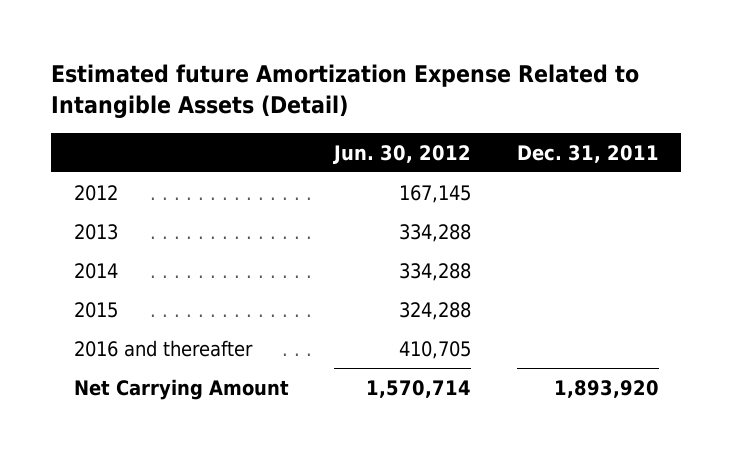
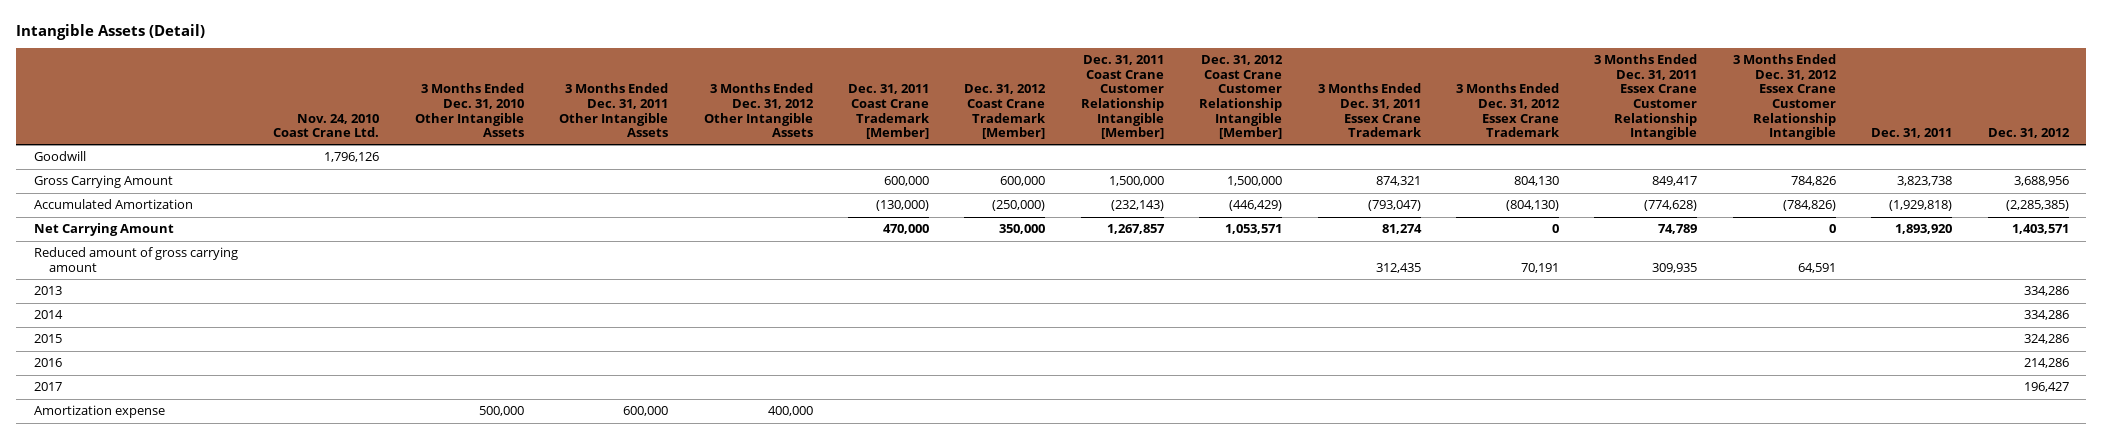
- Estimated future Amortization Expense Related to Intangible Assets (Detail)
+ Intangible Assets (Detail)
- | Jun. 30, 2012 | Dec. 31, 2011
+ | Nov. 24, 2010 Coast Crane Ltd. | 3 Months Ended Dec. 31, 2010 Other Intangible Assets | 3 Months Ended Dec. 31, 2011 Other Intangible Assets | 3 Months Ended Dec. 31, 2012 Other Intangible Assets | Dec. 31, 2011 Coast Crane Trademark [Member] | Dec. 31, 2012 Coast Crane Trademark [Member] | Dec. 31, 2011 Coast Crane Customer Relationship Intangible [Member] | Dec. 31, 2012 Coast Crane Customer Relationship Intangible [Member] | 3 Months Ended Dec. 31, 2011 Essex Crane Trademark | 3 Months Ended Dec. 31, 2012 Essex Crane Trademark | 3 Months Ended Dec. 31, 2011 Essex Crane Customer Relationship Intangible | 3 Months Ended Dec. 31, 2012 Essex Crane Customer Relationship Intangible | Dec. 31, 2011 | Dec. 31, 2012
- 2012 | 167,145 |
+ Goodwill | 1,796,126 | | | | | | | | | | | | |
+ Gross Carrying Amount | | | | | 600,000 | 600,000 | 1,500,000 | 1,500,000 | 874,321 | 804,130 | 849,417 | 784,826 | 3,823,738 | 3,688,956
+ Accumulated Amortization | | | | | (130,000) | (250,000) | (232,143) | (446,429) | (793,047) | (804,130) | (774,628) | (784,826) | (1,929,818) | (2,285,385)
moved up: Net Carrying Amount | | | | | 470,000 | 350,000 | 1,267,857 | 1,053,571 | 81,274 | 0 | 74,789 | 0 | 1,893,920 | 1,403,571
+ Reduced amount of gross carrying amount | | | | | | | | | 312,435 | 70,191 | 309,935 | 64,591 | |
- 2016 and thereafter | 410,705 |
+ 2016 | | | | | | | | | | | | | | 214,286
+ 2017 | | | | | | | | | | | | | | 196,427
+ Amortization expense | | 500,000 | 600,000 | 400,000 | | | | | | | | | |

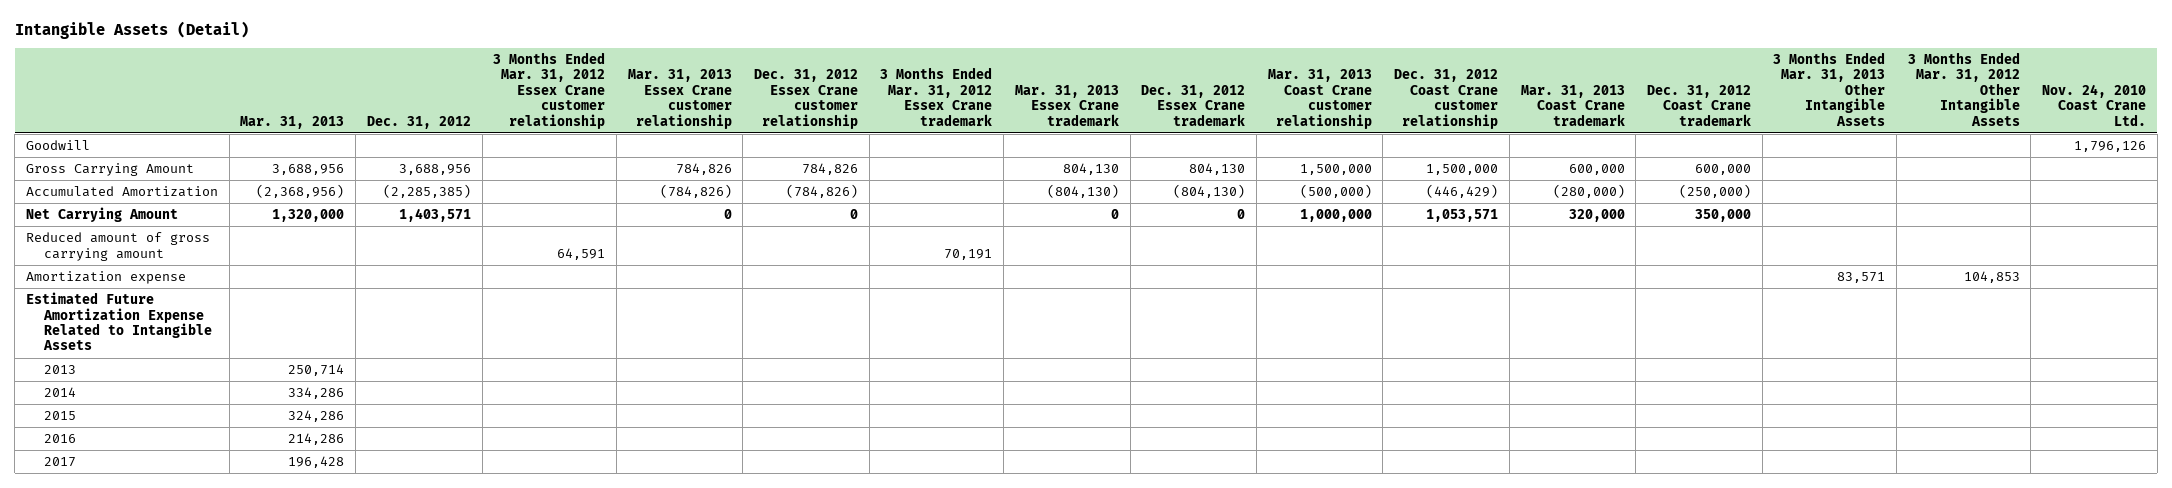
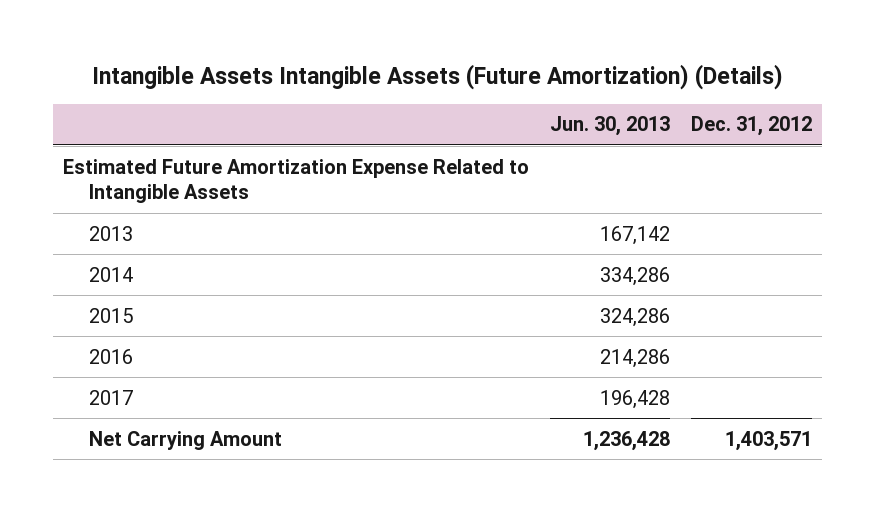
- Intangible Assets (Detail)
+ Intangible Assets Intangible Assets (Future Amortization) (Details)
- | Mar. 31, 2013 | Dec. 31, 2012 | 3 Months Ended Mar. 31, 2012 Essex Crane customer relationship | Mar. 31, 2013 Essex Crane customer relationship | Dec. 31, 2012 Essex Crane customer relationship | 3 Months Ended Mar. 31, 2012 Essex Crane trademark | Mar. 31, 2013 Essex Crane trademark | Dec. 31, 2012 Essex Crane trademark | Mar. 31, 2013 Coast Crane customer relationship | Dec. 31, 2012 Coast Crane customer relationship | Mar. 31, 2013 Coast Crane trademark | Dec. 31, 2012 Coast Crane trademark | 3 Months Ended Mar. 31, 2013 Other Intangible Assets | 3 Months Ended Mar. 31, 2012 Other Intangible Assets | Nov. 24, 2010 Coast Crane Ltd.
+ | Jun. 30, 2013 | Dec. 31, 2012
- Goodwill | | | | | | | | | | | | | | | 1,796,126
- Gross Carrying Amount | 3,688,956 | 3,688,956 | | 784,826 | 784,826 | | 804,130 | 804,130 | 1,500,000 | 1,500,000 | 600,000 | 600,000 | | |
- Accumulated Amortization | (2,368,956) | (2,285,385) | | (784,826) | (784,826) | | (804,130) | (804,130) | (500,000) | (446,429) | (280,000) | (250,000) | | |
- Reduced amount of gross carrying amount | | | 64,591 | | | 70,191 | | | | | | | | |
- Amortization expense | | | | | | | | | | | | | 83,571 | 104,853 |
moved down: Net Carrying Amount | 1,236,428 | 1,403,571

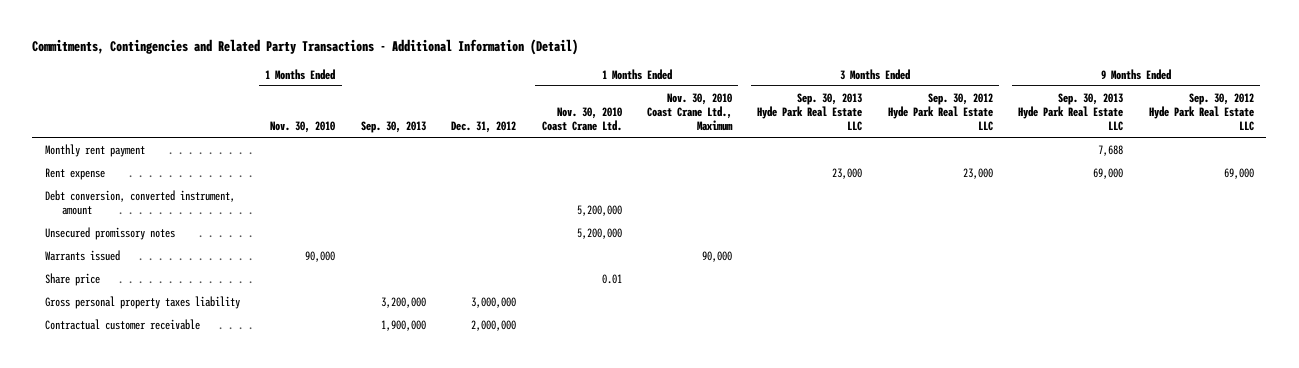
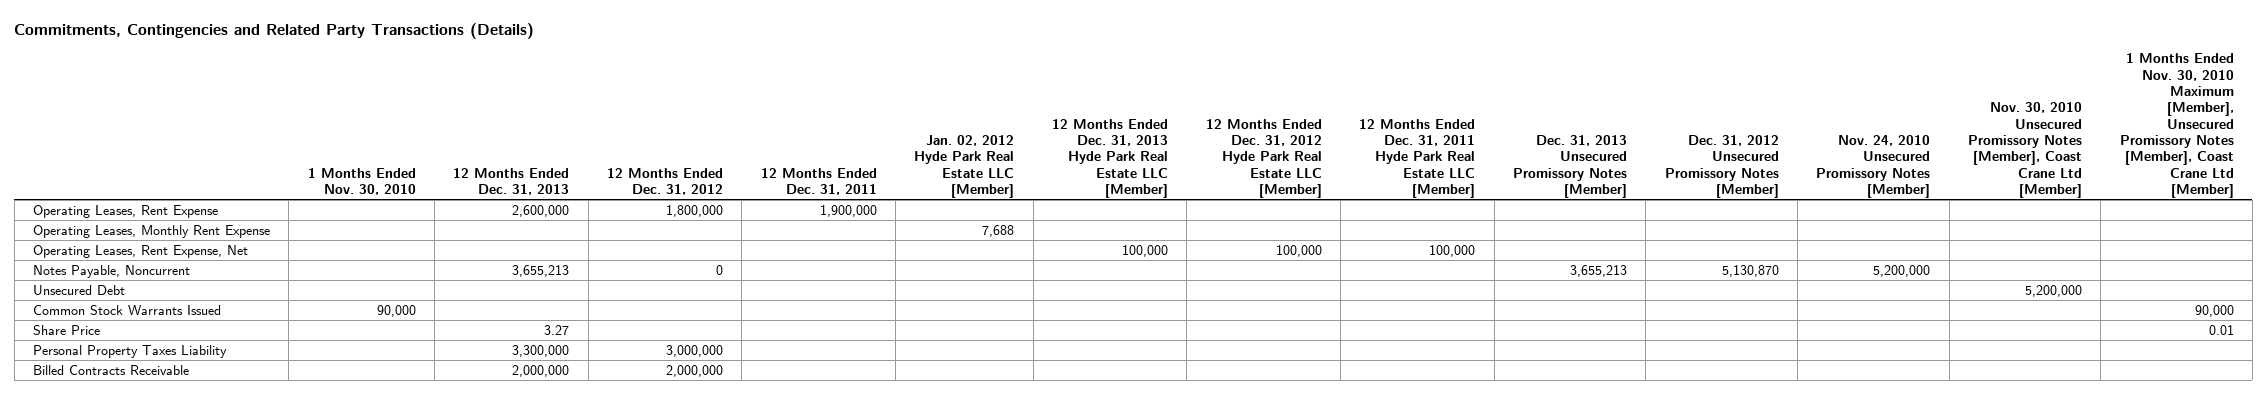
- Commitments, Contingencies and Related Party Transactions - Additional Information (Detail)
+ Commitments, Contingencies and Related Party Transactions (Details)
- | 1 Months Ended Nov. 30, 2010 | Sep. 30, 2013 | Dec. 31, 2012 | 1 Months Ended Nov. 30, 2010 Coast Crane Ltd. | 1 Months Ended Nov. 30, 2010 Coast Crane Ltd., Maximum | 3 Months Ended Sep. 30, 2013 Hyde Park Real Estate LLC | 3 Months Ended Sep. 30, 2012 Hyde Park Real Estate LLC | 9 Months Ended Sep. 30, 2013 Hyde Park Real Estate LLC | 9 Months Ended Sep. 30, 2012 Hyde Park Real Estate LLC
+ | 1 Months Ended Nov. 30, 2010 | 12 Months Ended Dec. 31, 2013 | 12 Months Ended Dec. 31, 2012 | 12 Months Ended Dec. 31, 2011 | Jan. 02, 2012 Hyde Park Real Estate LLC [Member] | 12 Months Ended Dec. 31, 2013 Hyde Park Real Estate LLC [Member] | 12 Months Ended Dec. 31, 2012 Hyde Park Real Estate LLC [Member] | 12 Months Ended Dec. 31, 2011 Hyde Park Real Estate LLC [Member] | Dec. 31, 2013 Unsecured Promissory Notes [Member] | Dec. 31, 2012 Unsecured Promissory Notes [Member] | Nov. 24, 2010 Unsecured Promissory Notes [Member] | Nov. 30, 2010 Unsecured Promissory Notes [Member], Coast Crane Ltd [Member] | 1 Months Ended Nov. 30, 2010 Maximum [Member], Unsecured Promissory Notes [Member], Coast Crane Ltd [Member]
- Monthly rent payment | | | | | | | | 7,688 |
- Rent expense | | | | | | 23,000 | 23,000 | 69,000 | 69,000
- Debt conversion, converted instrument, amount | | | | 5,200,000 | | | | |
- Unsecured promissory notes | | | | 5,200,000 | | | | |
- Warrants issued | 90,000 | | | | 90,000 | | | |
- Share price | | | | 0.01 | | | | |
- Gross personal property taxes liability | | 3,200,000 | 3,000,000 | | | | | |
- Contractual customer receivable | | 1,900,000 | 2,000,000 | | | | | |
+ Operating Leases, Rent Expense | | 2,600,000 | 1,800,000 | 1,900,000 | | | | | | | | |
+ Operating Leases, Monthly Rent Expense | | | | | 7,688 | | | | | | | |
+ Operating Leases, Rent Expense, Net | | | | | | 100,000 | 100,000 | 100,000 | | | | |
+ Notes Payable, Noncurrent | | 3,655,213 | 0 | | | | | | 3,655,213 | 5,130,870 | 5,200,000 | |
+ Unsecured Debt | | | | | | | | | | | | 5,200,000 |
+ Common Stock Warrants Issued | 90,000 | | | | | | | | | | | | 90,000
+ Share Price | | 3.27 | | | | | | | | | | | 0.01
+ Personal Property Taxes Liability | | 3,300,000 | 3,000,000 | | | | | | | | | |
+ Billed Contracts Receivable | | 2,000,000 | 2,000,000 | | | | | | | | | |

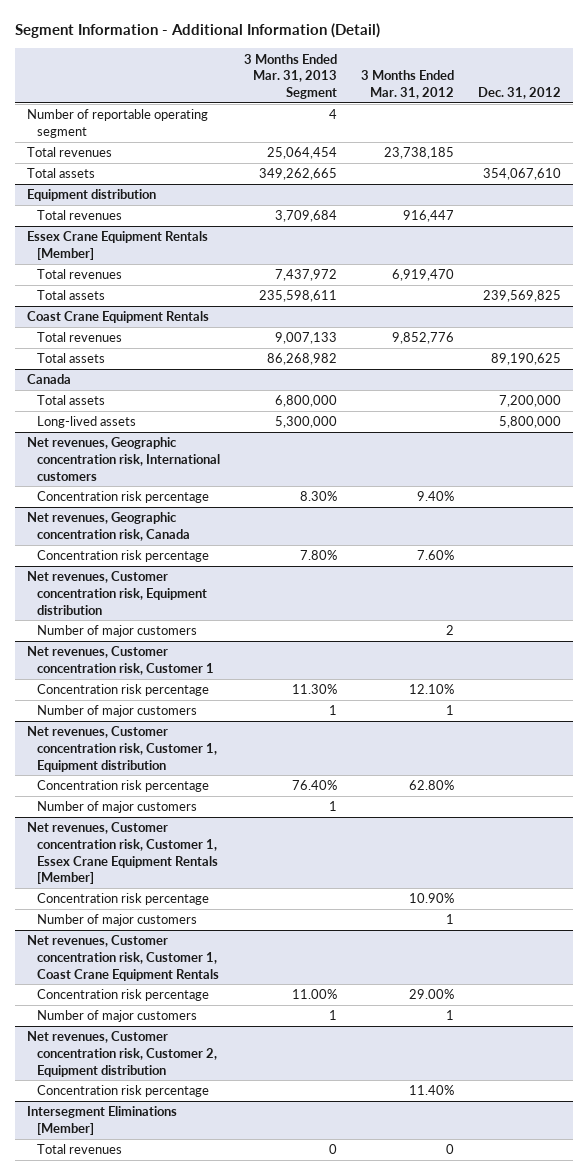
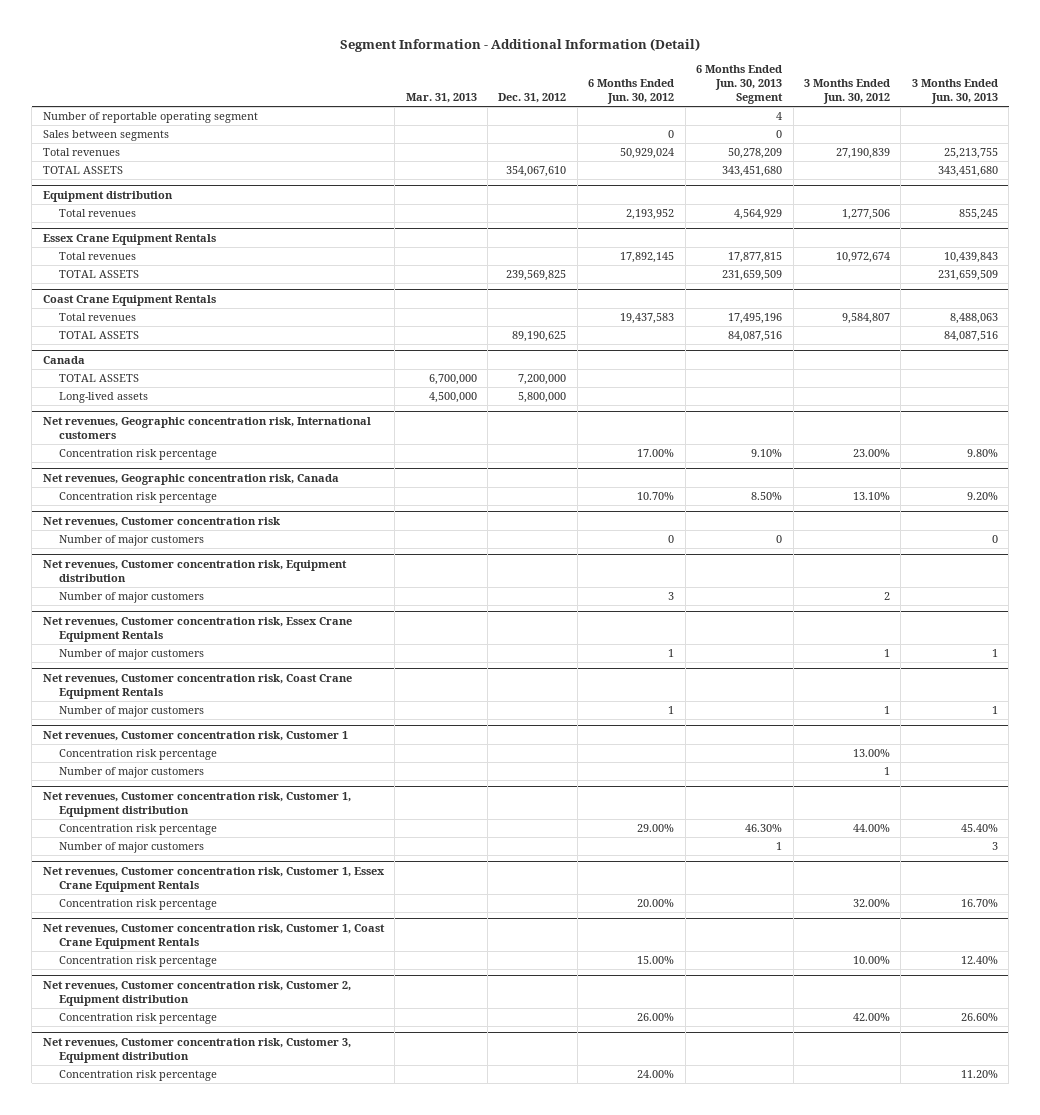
- | 3 Months Ended Mar. 31, 2013 Segment | 3 Months Ended Mar. 31, 2012 | Dec. 31, 2012
+ | Mar. 31, 2013 | Dec. 31, 2012 | 6 Months Ended Jun. 30, 2012 | 6 Months Ended Jun. 30, 2013 Segment | 3 Months Ended Jun. 30, 2012 | 3 Months Ended Jun. 30, 2013
+ Sales between segments | | | 0 | 0 | |
- Total assets | 349,262,665 | | 354,067,610
+ TOTAL ASSETS | | 354,067,610 | | 343,451,680 | | 343,451,680
- Essex Crane Equipment Rentals [Member]
+ Essex Crane Equipment Rentals
- Total assets | 235,598,611 | | 239,569,825
+ TOTAL ASSETS | | 239,569,825 | | 231,659,509 | | 231,659,509
@ Coast Crane Equipment Rentals
- Total assets | 86,268,982 | | 89,190,625
+ TOTAL ASSETS | | 89,190,625 | | 84,087,516 | | 84,087,516
@ Canada
- Total assets | 6,800,000 | | 7,200,000
+ TOTAL ASSETS | 6,700,000 | 7,200,000 | | | |
+ Net revenues, Customer concentration risk
+ Number of major customers | | | 0 | 0 | | 0
+ Net revenues, Customer concentration risk, Essex Crane Equipment Rentals
+ Number of major customers | | | 1 | | 1 | 1
+ Net revenues, Customer concentration risk, Coast Crane Equipment Rentals
+ Number of major customers | | | 1 | | 1 | 1
- Net revenues, Customer concentration risk, Customer 1, Essex Crane Equipment Rentals [Member]
+ Net revenues, Customer concentration risk, Customer 1, Essex Crane Equipment Rentals
- Number of major customers | | 1 |
@ Net revenues, Customer concentration risk, Customer 1, Coast Crane Equipment Rentals
- Number of major customers | 1 | 1 |
- Intersegment Eliminations [Member]
- Total revenues | 0 | 0 |
+ Net revenues, Customer concentration risk, Customer 3, Equipment distribution
+ Concentration risk percentage | | | 24.00% | | | 11.20%

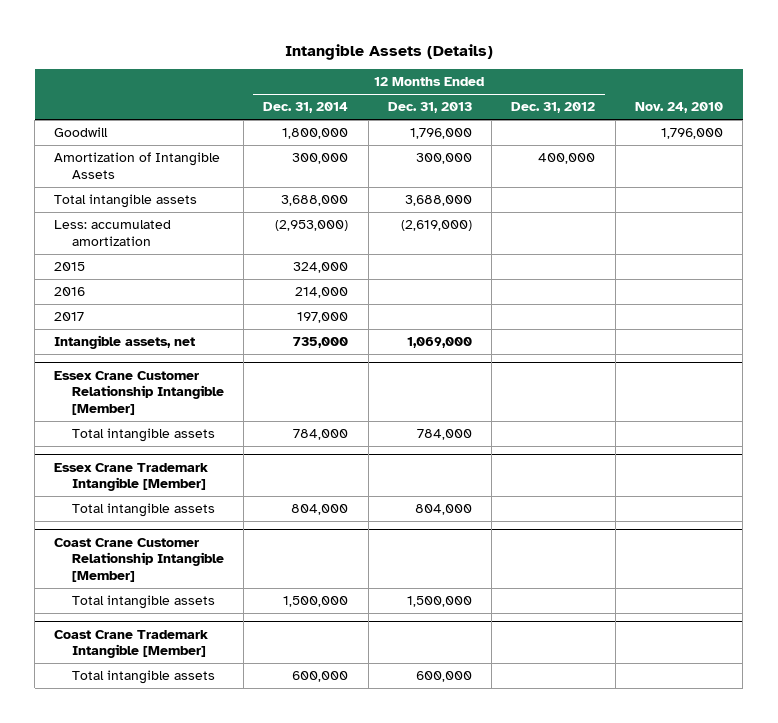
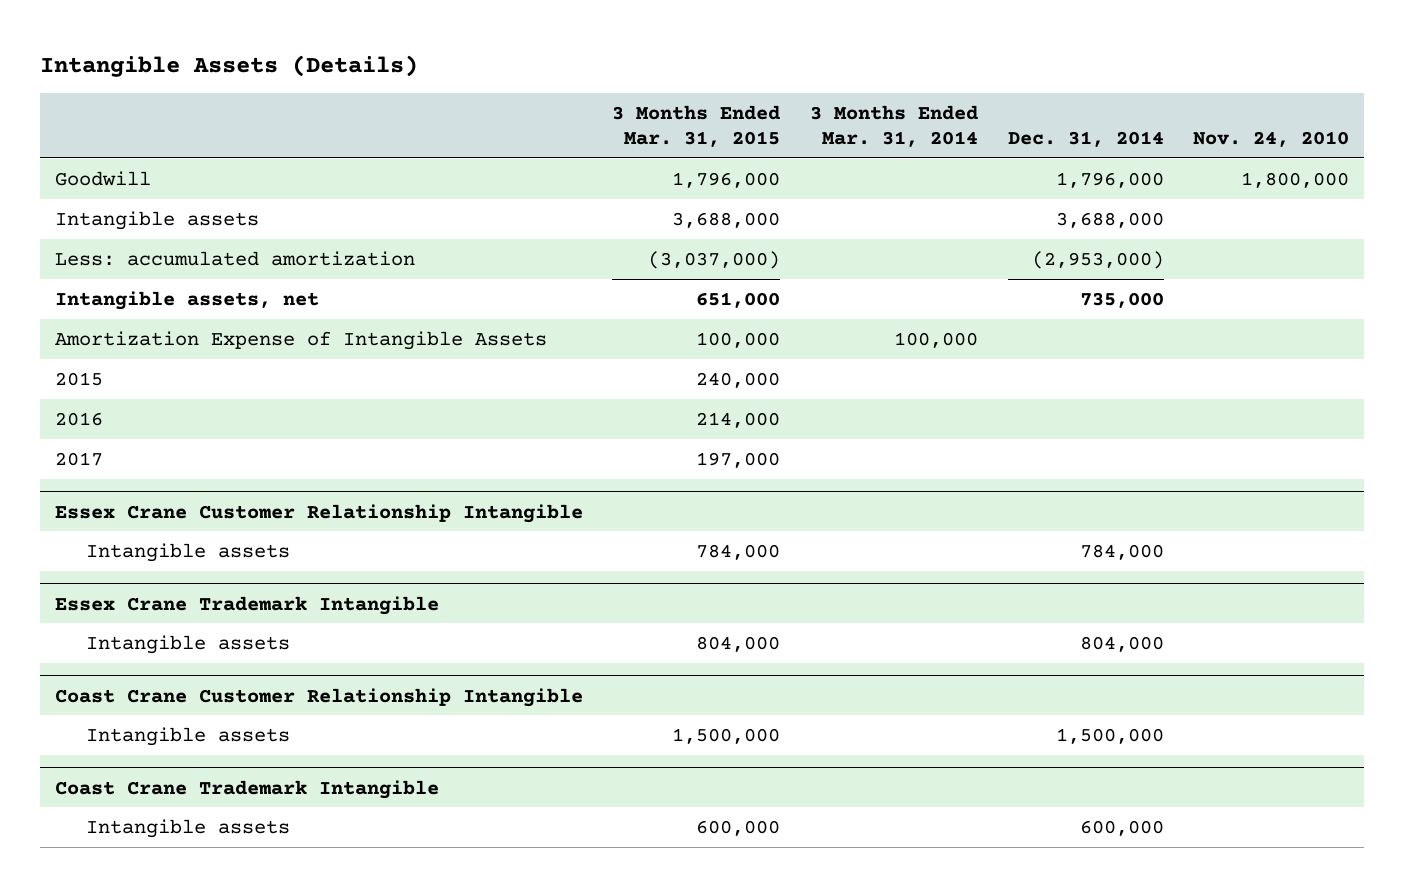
- | 12 Months Ended Dec. 31, 2014 | 12 Months Ended Dec. 31, 2013 | 12 Months Ended Dec. 31, 2012 | Nov. 24, 2010
+ | 3 Months Ended Mar. 31, 2015 | 3 Months Ended Mar. 31, 2014 | Dec. 31, 2014 | Nov. 24, 2010
- Goodwill | 1,800,000 | 1,796,000 | | 1,796,000
- Amortization of Intangible Assets | 300,000 | 300,000 | 400,000 |
- Total intangible assets | 3,688,000 | 3,688,000 | |
+ Goodwill | 1,796,000 | | 1,796,000 | 1,800,000
+ Intangible assets | 3,688,000 | | 3,688,000 |
moved up: Intangible assets, net | 651,000 | | 735,000 |
+ Amortization Expense of Intangible Assets | 100,000 | 100,000 | |
- Essex Crane Customer Relationship Intangible [Member]
- Total intangible assets | 784,000 | 784,000 | |
- Essex Crane Trademark Intangible [Member]
- Total intangible assets | 804,000 | 804,000 | |
- Coast Crane Customer Relationship Intangible [Member]
- Total intangible assets | 1,500,000 | 1,500,000 | |
- Coast Crane Trademark Intangible [Member]
- Total intangible assets | 600,000 | 600,000 | |
+ Essex Crane Customer Relationship Intangible
+ Intangible assets | 784,000 | | 784,000 |
+ Essex Crane Trademark Intangible
+ Intangible assets | 804,000 | | 804,000 |
+ Coast Crane Customer Relationship Intangible
+ Intangible assets | 1,500,000 | | 1,500,000 |
+ Coast Crane Trademark Intangible
+ Intangible assets | 600,000 | | 600,000 |

